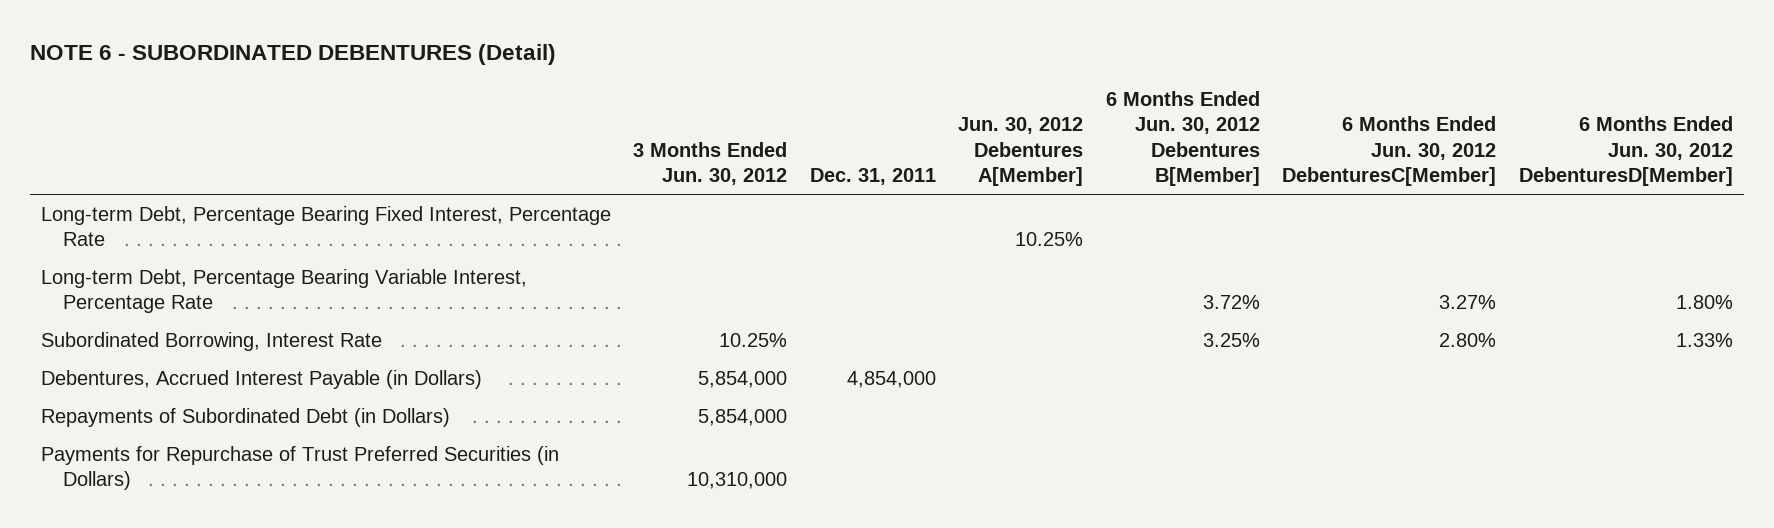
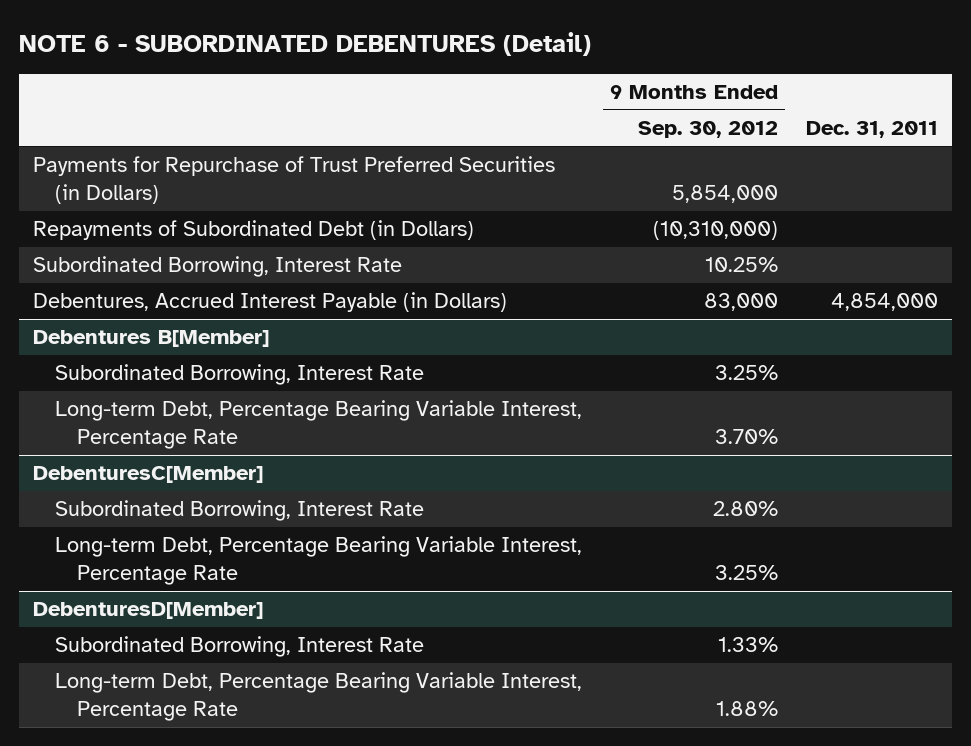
- | 3 Months Ended Jun. 30, 2012 | Dec. 31, 2011 | Jun. 30, 2012 Debentures A[Member] | 6 Months Ended Jun. 30, 2012 Debentures B[Member] | 6 Months Ended Jun. 30, 2012 DebenturesC[Member] | 6 Months Ended Jun. 30, 2012 DebenturesD[Member]
+ | 9 Months Ended Sep. 30, 2012 | Dec. 31, 2011
- Long-term Debt, Percentage Bearing Fixed Interest, Percentage Rate | | | 10.25% | | |
- Long-term Debt, Percentage Bearing Variable Interest, Percentage Rate | | | | 3.72% | 3.27% | 1.80%
moved up: Payments for Repurchase of Trust Preferred Securities (in Dollars) | 5,854,000 |
moved up: Repayments of Subordinated Debt (in Dollars) | (10,310,000) |
+ Debentures B[Member]
+ Subordinated Borrowing, Interest Rate | 3.25% |
+ Long-term Debt, Percentage Bearing Variable Interest, Percentage Rate | 3.70% |
+ DebenturesC[Member]
+ Subordinated Borrowing, Interest Rate | 2.80% |
+ Long-term Debt, Percentage Bearing Variable Interest, Percentage Rate | 3.25% |
+ DebenturesD[Member]
+ Subordinated Borrowing, Interest Rate | 1.33% |
+ Long-term Debt, Percentage Bearing Variable Interest, Percentage Rate | 1.88% |

